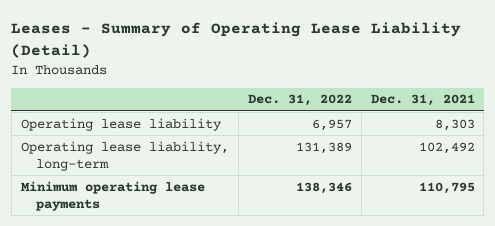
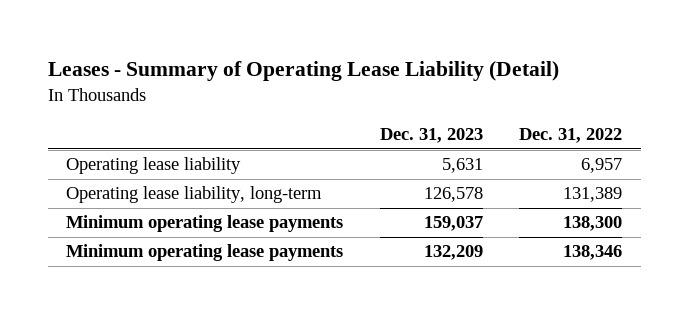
- | Dec. 31, 2022 | Dec. 31, 2021
+ | Dec. 31, 2023 | Dec. 31, 2022
+ Minimum operating lease payments | 159,037 | 138,300

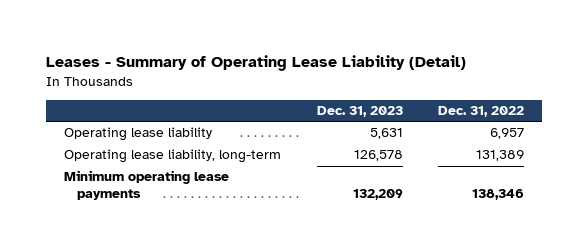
- Minimum operating lease payments | 159,037 | 138,300

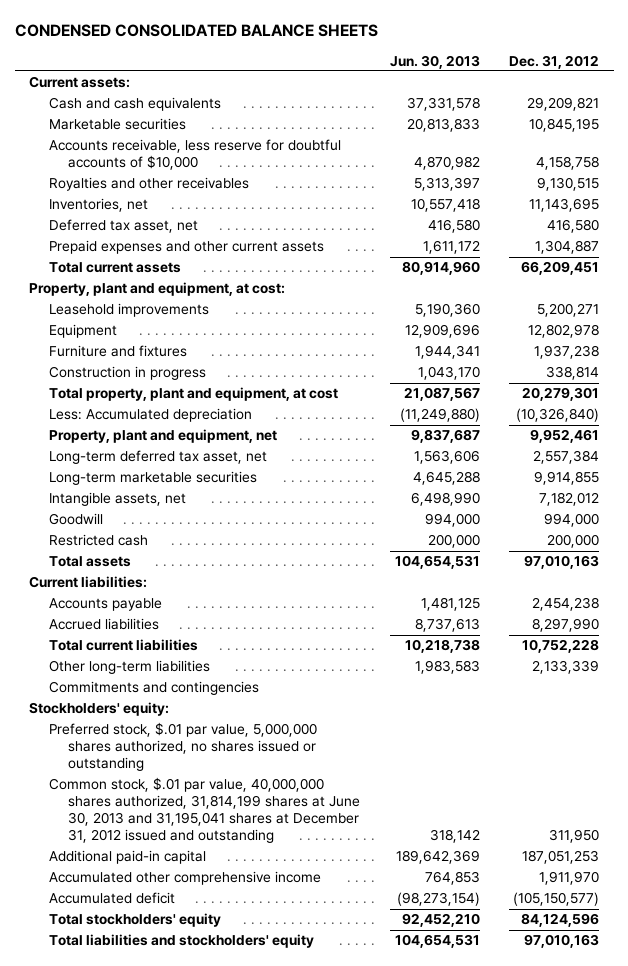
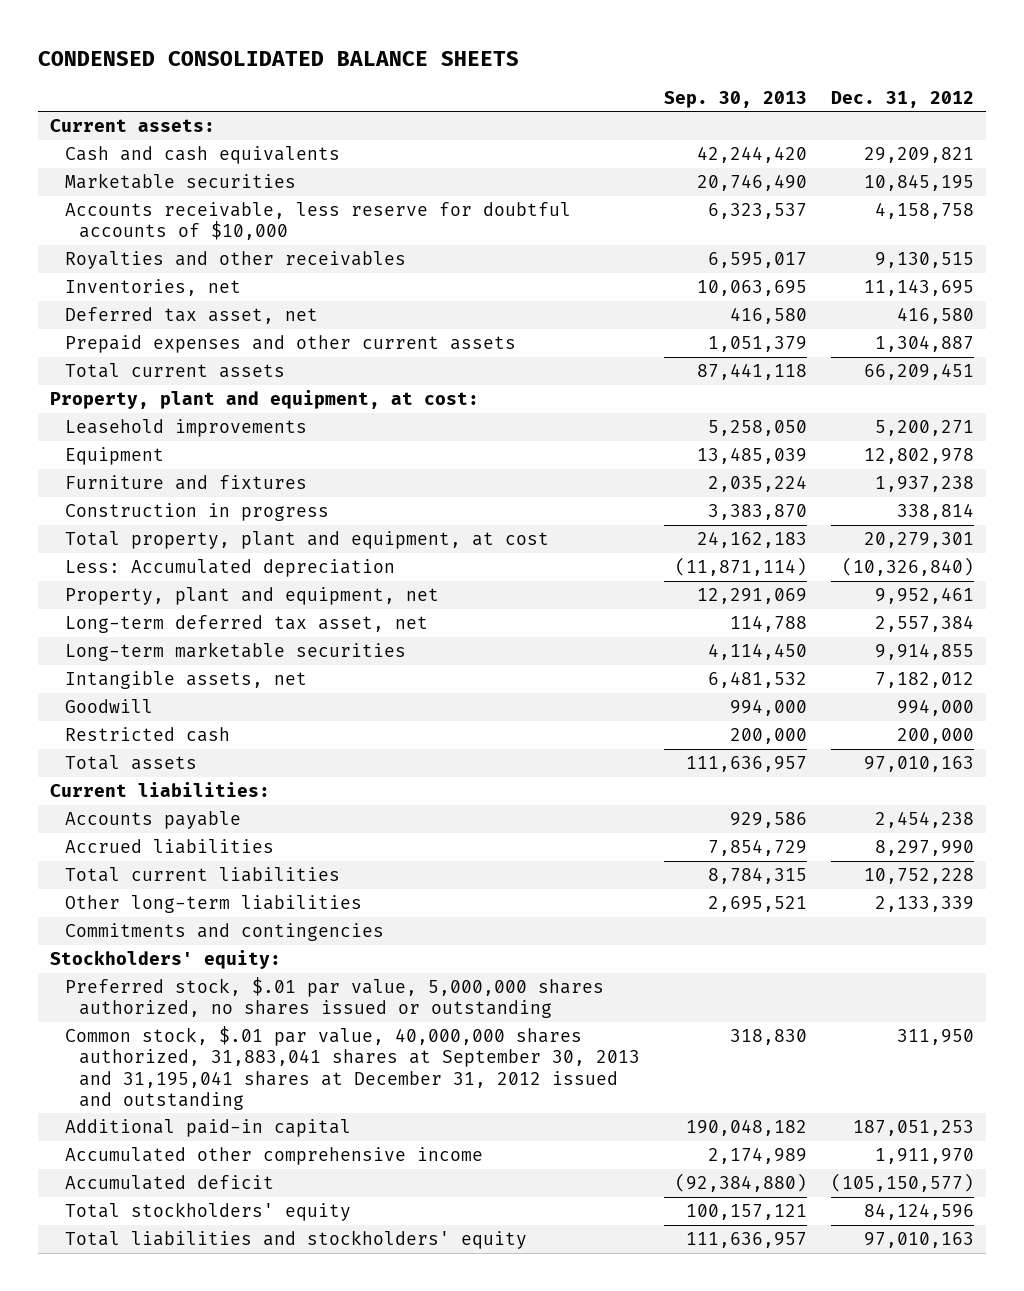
- | Jun. 30, 2013 | Dec. 31, 2012
+ | Sep. 30, 2013 | Dec. 31, 2012
- Common stock, $.01 par value, 40,000,000 shares authorized, 31,814,199 shares at June 30, 2013 and 31,195,041 shares at December 31, 2012 issued and outstanding | 318,142 | 311,950
+ Common stock, $.01 par value, 40,000,000 shares authorized, 31,883,041 shares at September 30, 2013 and 31,195,041 shares at December 31, 2012 issued and outstanding | 318,830 | 311,950

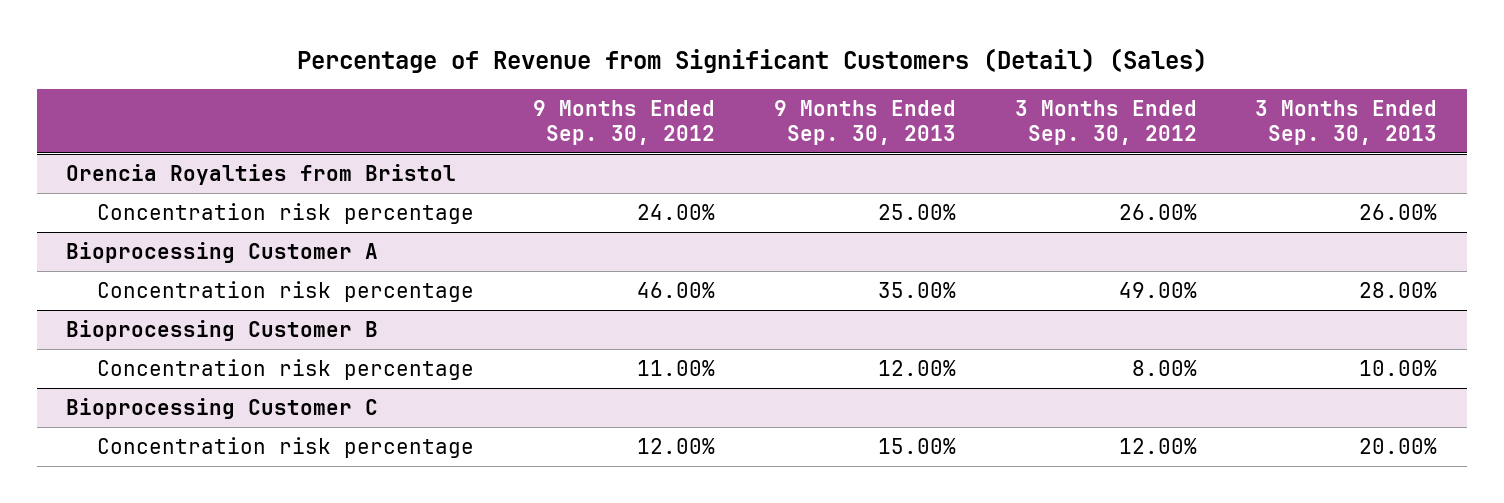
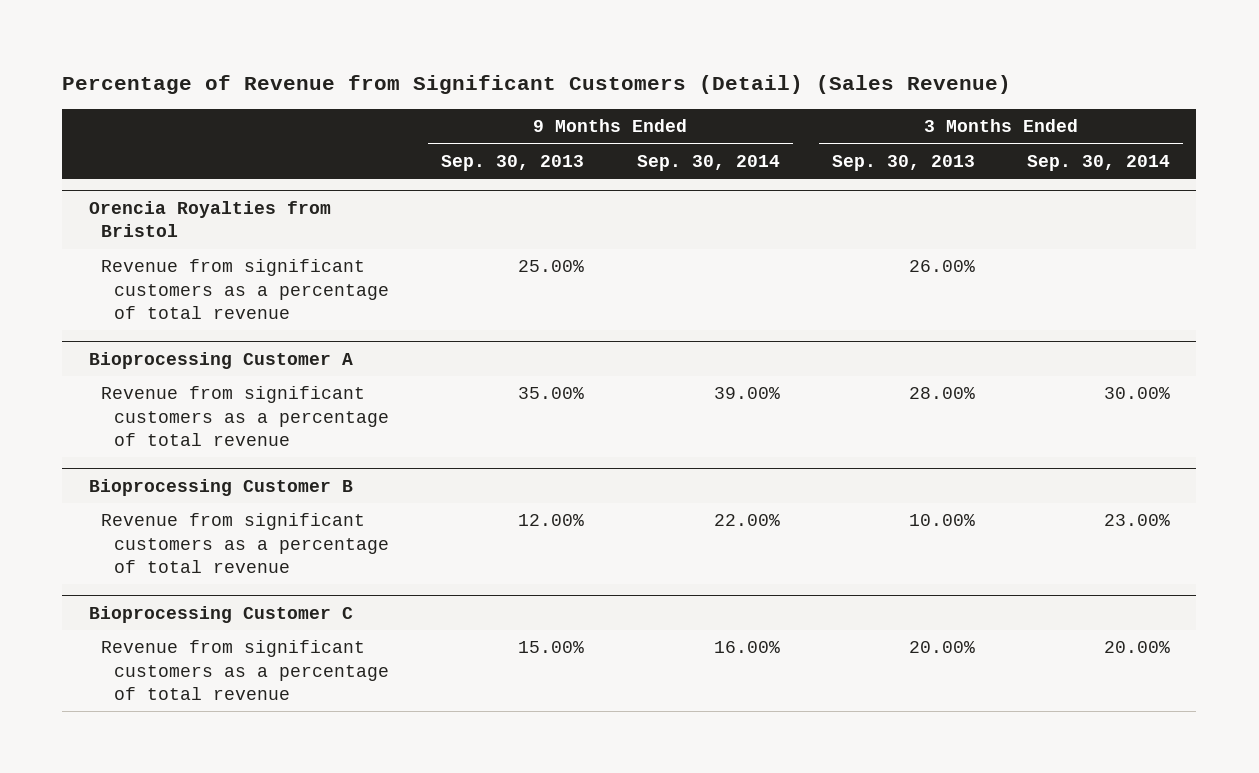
- Percentage of Revenue from Significant Customers (Detail) (Sales)
+ Percentage of Revenue from Significant Customers (Detail) (Sales Revenue)
- | 9 Months Ended Sep. 30, 2012 | 9 Months Ended Sep. 30, 2013 | 3 Months Ended Sep. 30, 2012 | 3 Months Ended Sep. 30, 2013
+ | 9 Months Ended Sep. 30, 2013 | 9 Months Ended Sep. 30, 2014 | 3 Months Ended Sep. 30, 2013 | 3 Months Ended Sep. 30, 2014
@ Orencia Royalties from Bristol
- Concentration risk percentage | 24.00% | 25.00% | 26.00% | 26.00%
+ Revenue from significant customers as a percentage of total revenue | 25.00% | | 26.00% |
@ Bioprocessing Customer A
- Concentration risk percentage | 46.00% | 35.00% | 49.00% | 28.00%
+ Revenue from significant customers as a percentage of total revenue | 35.00% | 39.00% | 28.00% | 30.00%
@ Bioprocessing Customer B
- Concentration risk percentage | 11.00% | 12.00% | 8.00% | 10.00%
+ Revenue from significant customers as a percentage of total revenue | 12.00% | 22.00% | 10.00% | 23.00%
@ Bioprocessing Customer C
- Concentration risk percentage | 12.00% | 15.00% | 12.00% | 20.00%
+ Revenue from significant customers as a percentage of total revenue | 15.00% | 16.00% | 20.00% | 20.00%

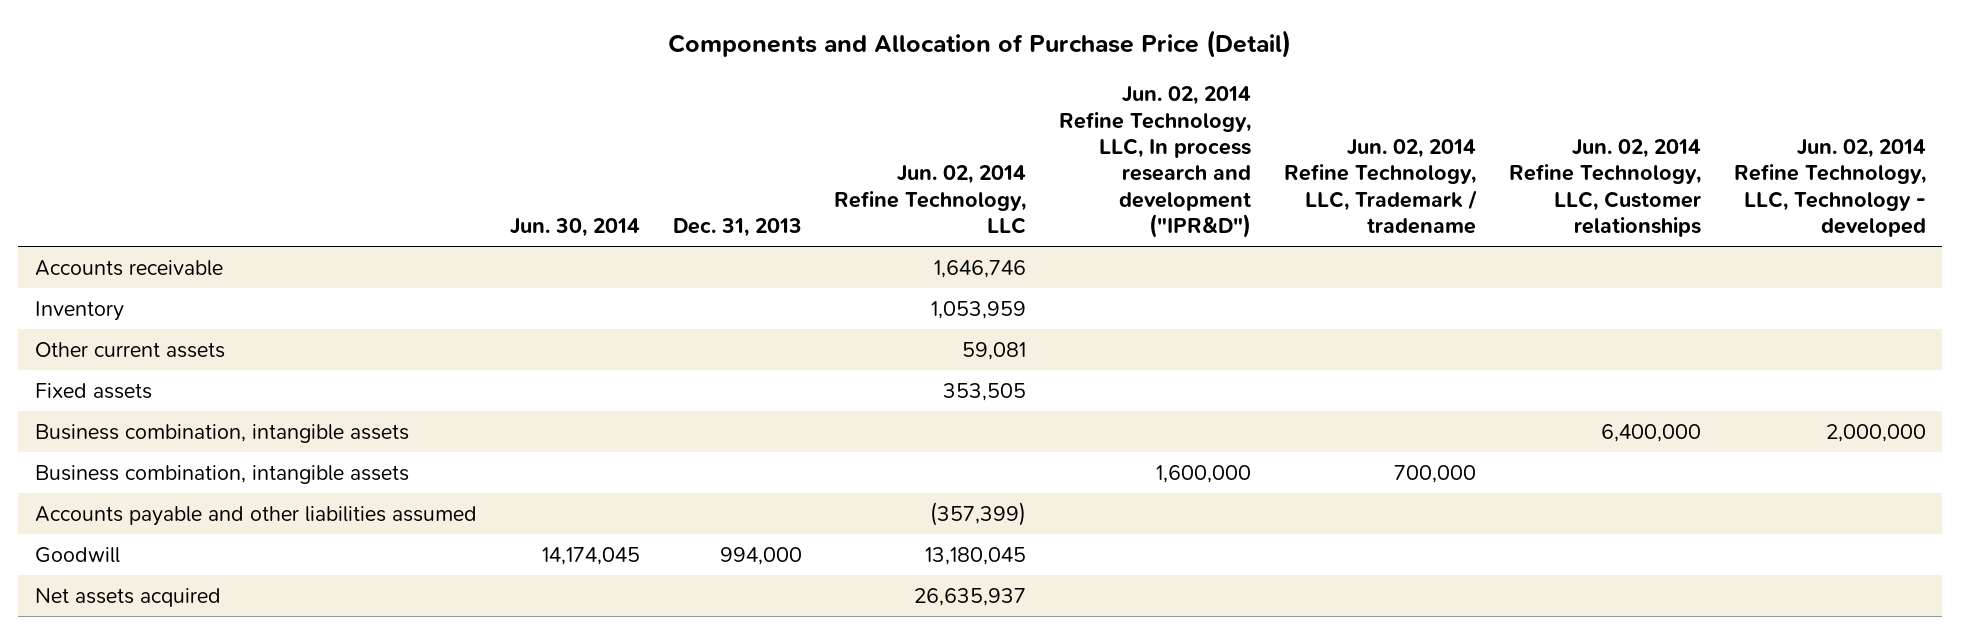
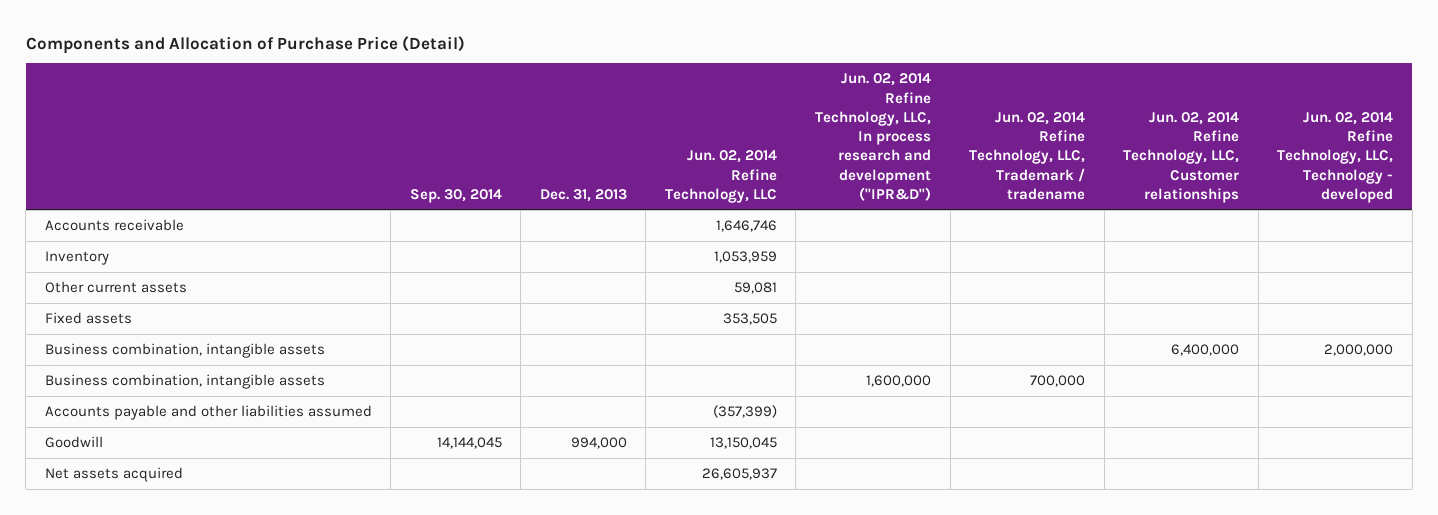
- | Jun. 30, 2014 | Dec. 31, 2013 | Jun. 02, 2014 Refine Technology, LLC | Jun. 02, 2014 Refine Technology, LLC, In process research and development ("IPR&D") | Jun. 02, 2014 Refine Technology, LLC, Trademark / tradename | Jun. 02, 2014 Refine Technology, LLC, Customer relationships | Jun. 02, 2014 Refine Technology, LLC, Technology - developed
+ | Sep. 30, 2014 | Dec. 31, 2013 | Jun. 02, 2014 Refine Technology, LLC | Jun. 02, 2014 Refine Technology, LLC, In process research and development ("IPR&D") | Jun. 02, 2014 Refine Technology, LLC, Trademark / tradename | Jun. 02, 2014 Refine Technology, LLC, Customer relationships | Jun. 02, 2014 Refine Technology, LLC, Technology - developed
- Goodwill | 14,174,045 | 994,000 | 13,180,045 | | | |
- Net assets acquired | | | 26,635,937 | | | |
+ Goodwill | 14,144,045 | 994,000 | 13,150,045 | | | |
+ Net assets acquired | | | 26,605,937 | | | |

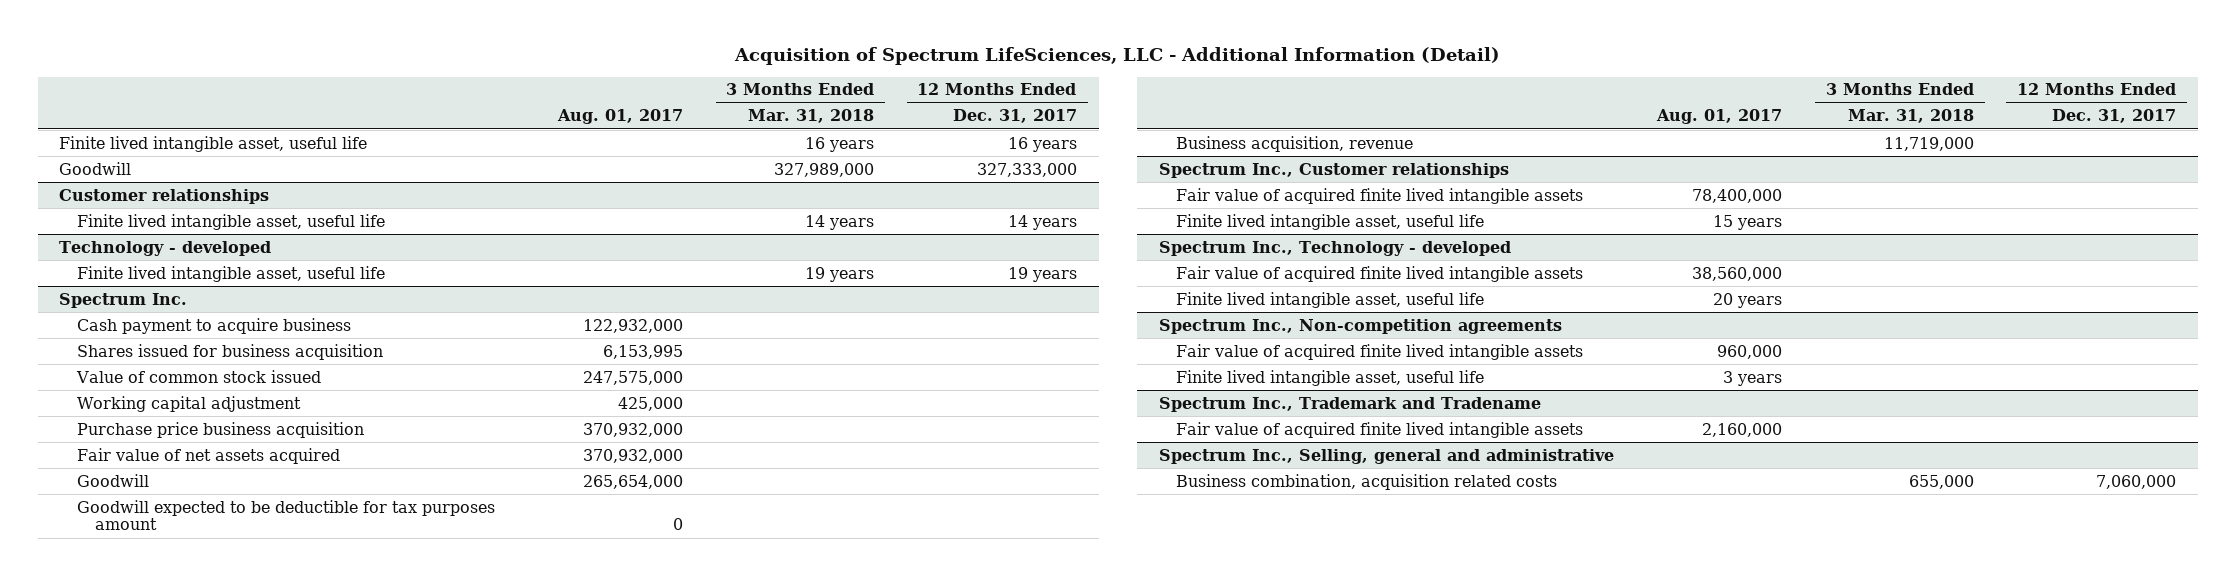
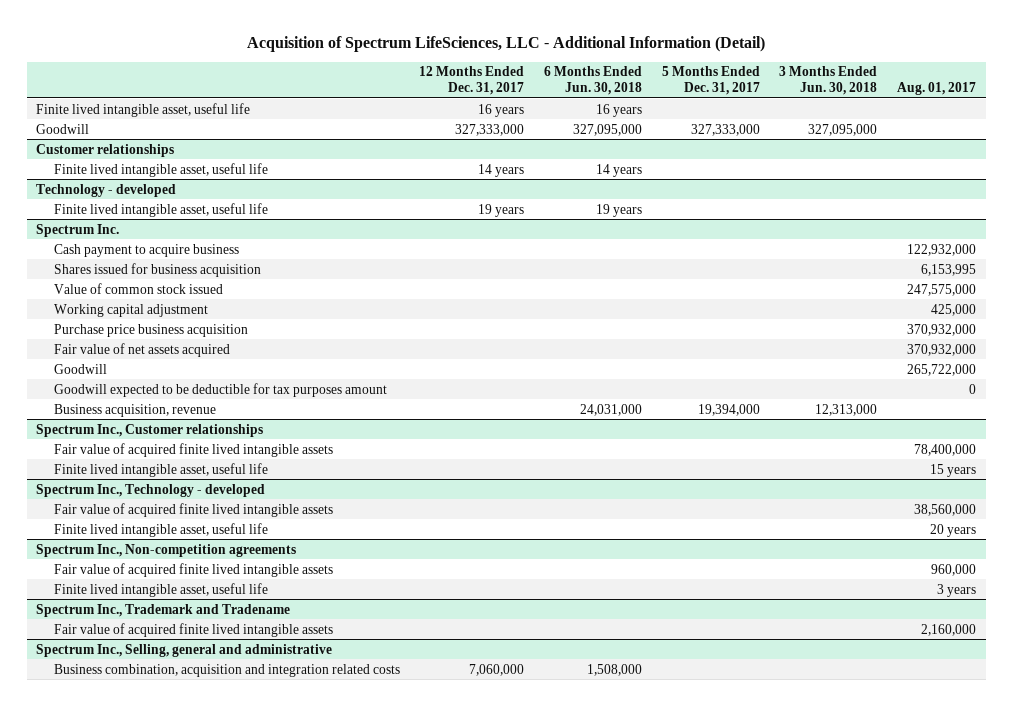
- | Aug. 01, 2017 | 3 Months Ended Mar. 31, 2018 | 12 Months Ended Dec. 31, 2017
+ | 12 Months Ended Dec. 31, 2017 | 6 Months Ended Jun. 30, 2018 | 5 Months Ended Dec. 31, 2017 | 3 Months Ended Jun. 30, 2018 | Aug. 01, 2017
@ Spectrum Inc.
- Goodwill | 265,654,000 | |
+ Goodwill | | | | | 265,722,000
@ Spectrum Inc., Selling, general and administrative
- Business combination, acquisition related costs | | 655,000 | 7,060,000
+ Business combination, acquisition and integration related costs | 7,060,000 | 1,508,000 | | |

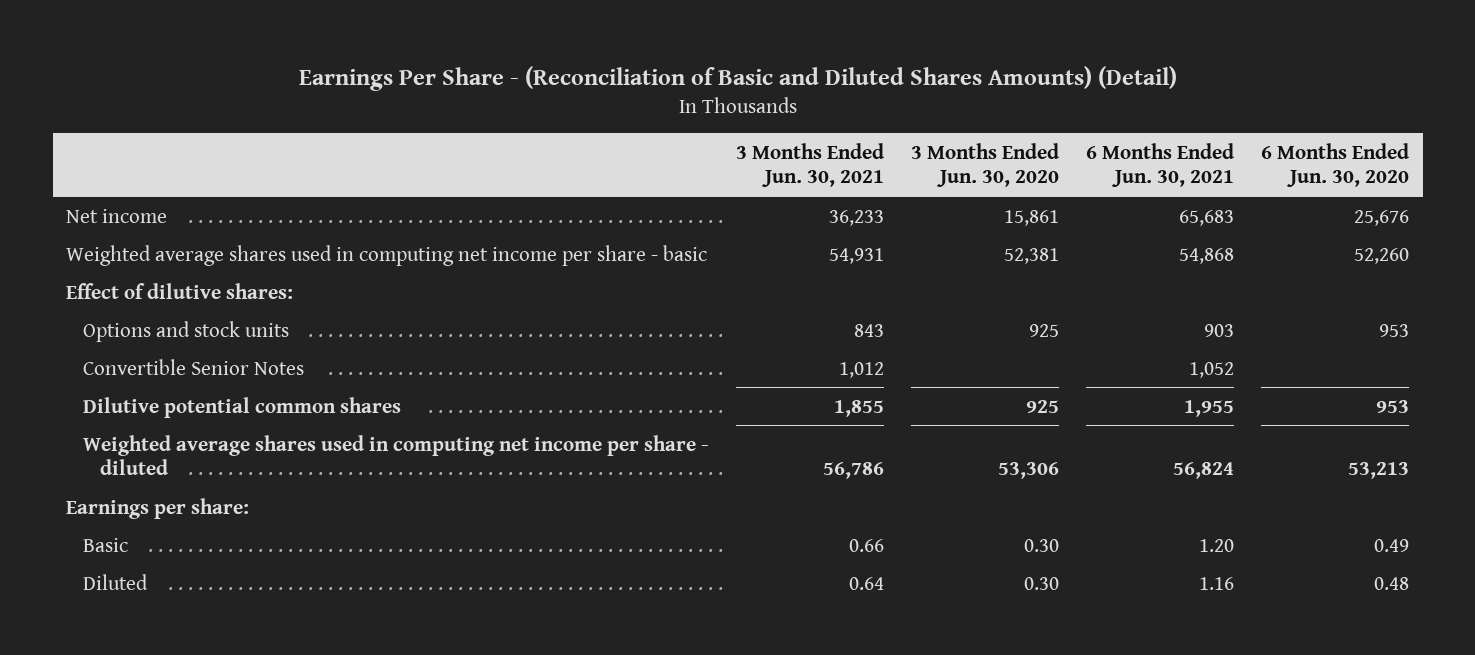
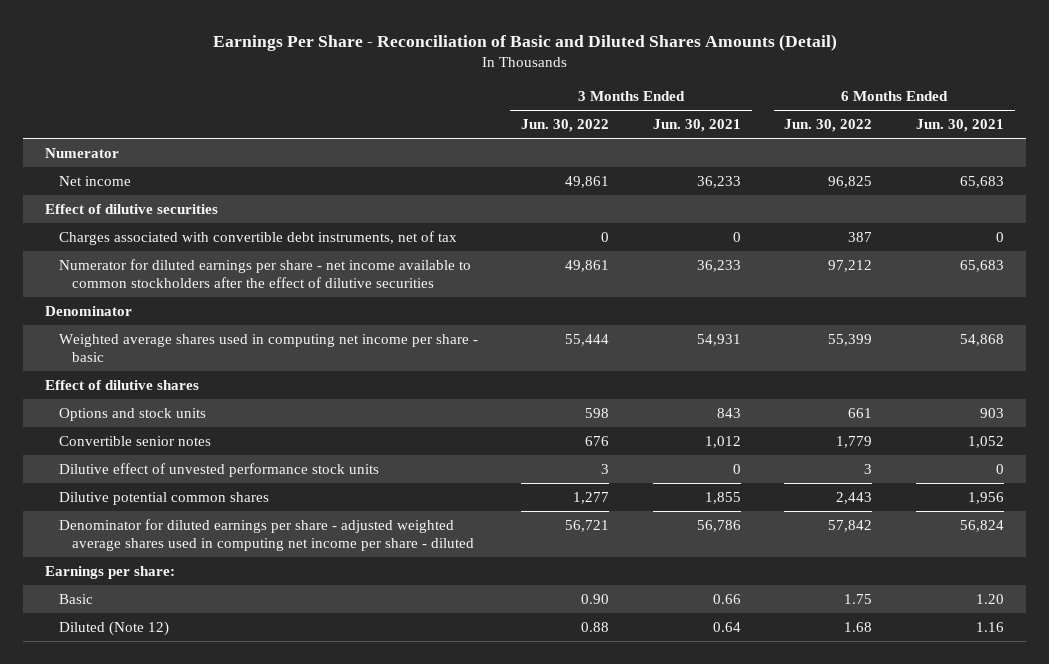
- Earnings Per Share - (Reconciliation of Basic and Diluted Shares Amounts) (Detail)
+ Earnings Per Share - Reconciliation of Basic and Diluted Shares Amounts (Detail)
- | 3 Months Ended Jun. 30, 2021 | 3 Months Ended Jun. 30, 2020 | 6 Months Ended Jun. 30, 2021 | 6 Months Ended Jun. 30, 2020
+ | 3 Months Ended Jun. 30, 2022 | 3 Months Ended Jun. 30, 2021 | 6 Months Ended Jun. 30, 2022 | 6 Months Ended Jun. 30, 2021
+ Numerator
+ Effect of dilutive securities
+ Charges associated with convertible debt instruments, net of tax | 0 | 0 | 387 | 0
+ Numerator for diluted earnings per share - net income available to common stockholders after the effect of dilutive securities | 49,861 | 36,233 | 97,212 | 65,683
+ Denominator
- Effect of dilutive shares:
+ Effect of dilutive shares
- Convertible Senior Notes | 1,012 | | 1,052 |
- Dilutive potential common shares | 1,855 | 925 | 1,955 | 953
- Weighted average shares used in computing net income per share - diluted | 56,786 | 53,306 | 56,824 | 53,213
+ Convertible senior notes | 676 | 1,012 | 1,779 | 1,052
+ Dilutive effect of unvested performance stock units | 3 | 0 | 3 | 0
+ Dilutive potential common shares | 1,277 | 1,855 | 2,443 | 1,956
+ Denominator for diluted earnings per share - adjusted weighted average shares used in computing net income per share - diluted | 56,721 | 56,786 | 57,842 | 56,824
- Diluted | 0.64 | 0.30 | 1.16 | 0.48
+ Diluted (Note 12) | 0.88 | 0.64 | 1.68 | 1.16

